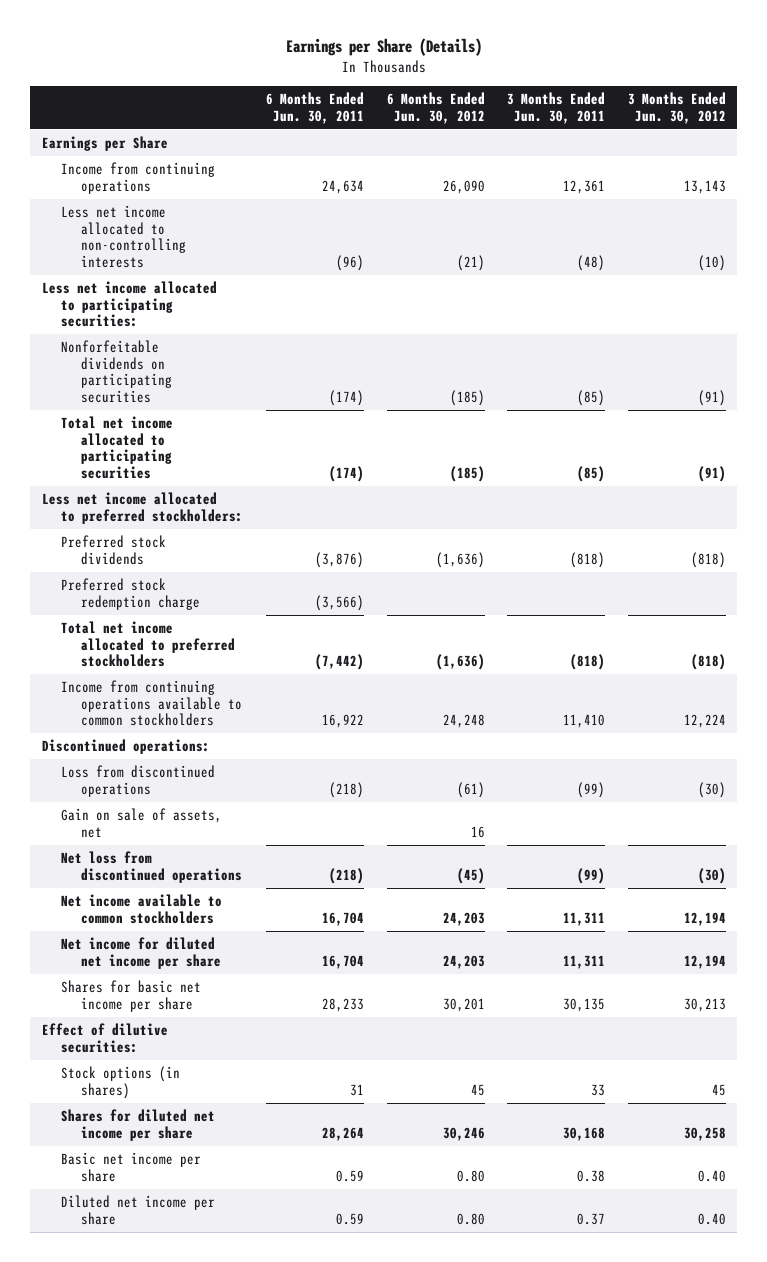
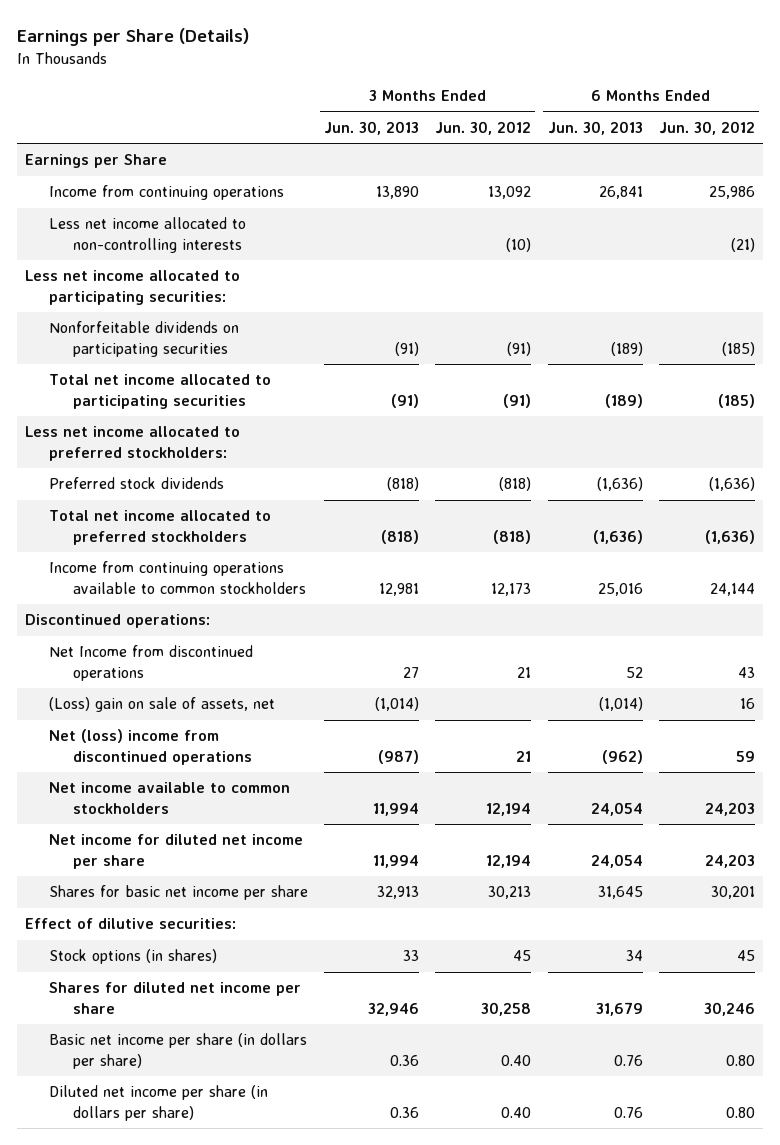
- | 6 Months Ended Jun. 30, 2011 | 6 Months Ended Jun. 30, 2012 | 3 Months Ended Jun. 30, 2011 | 3 Months Ended Jun. 30, 2012
+ | 3 Months Ended Jun. 30, 2013 | 3 Months Ended Jun. 30, 2012 | 6 Months Ended Jun. 30, 2013 | 6 Months Ended Jun. 30, 2012
- Income from continuing operations | 24,634 | 26,090 | 12,361 | 13,143
+ Income from continuing operations | 13,890 | 13,092 | 26,841 | 25,986
- Preferred stock redemption charge | (3,566) | | |
- Income from continuing operations available to common stockholders | 16,922 | 24,248 | 11,410 | 12,224
+ Income from continuing operations available to common stockholders | 12,981 | 12,173 | 25,016 | 24,144
- Loss from discontinued operations | (218) | (61) | (99) | (30)
- Gain on sale of assets, net | | 16 | |
- Net loss from discontinued operations | (218) | (45) | (99) | (30)
+ Net Income from discontinued operations | 27 | 21 | 52 | 43
+ (Loss) gain on sale of assets, net | (1,014) | | (1,014) | 16
+ Net (loss) income from discontinued operations | (987) | 21 | (962) | 59
- Basic net income per share | 0.59 | 0.80 | 0.38 | 0.40
- Diluted net income per share | 0.59 | 0.80 | 0.37 | 0.40
+ Basic net income per share (in dollars per share) | 0.36 | 0.40 | 0.76 | 0.80
+ Diluted net income per share (in dollars per share) | 0.36 | 0.40 | 0.76 | 0.80

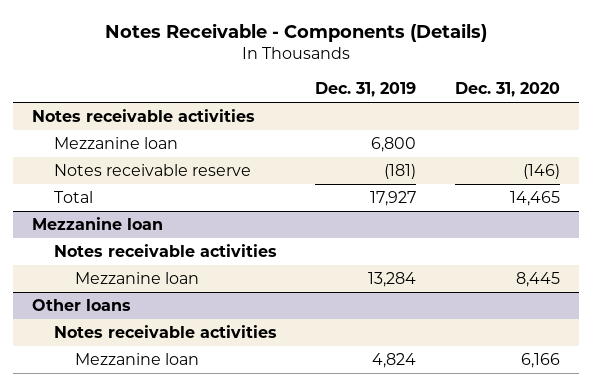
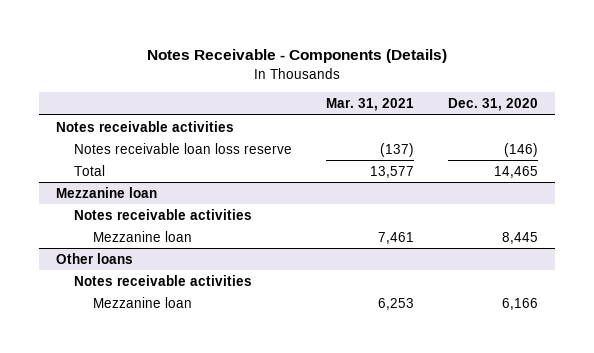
- | Dec. 31, 2019 | Dec. 31, 2020
+ | Mar. 31, 2021 | Dec. 31, 2020
- Mezzanine loan | 6,800 |
- Notes receivable reserve | (181) | (146)
+ Notes receivable loan loss reserve | (137) | (146)

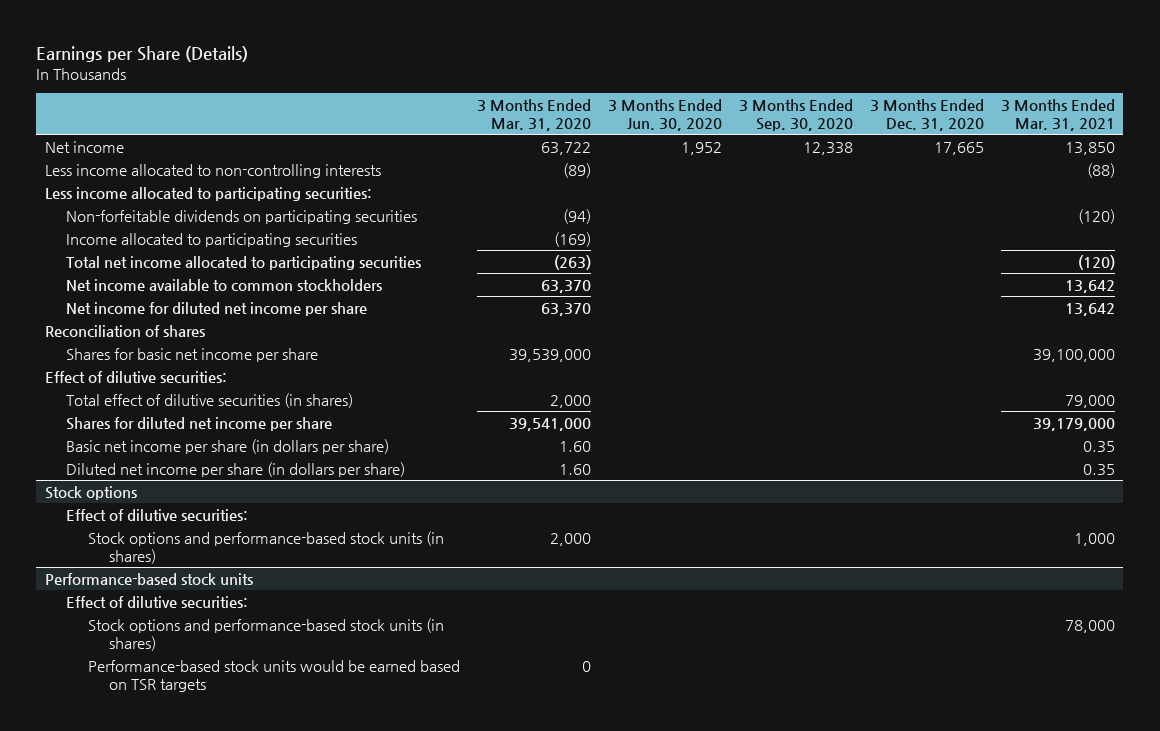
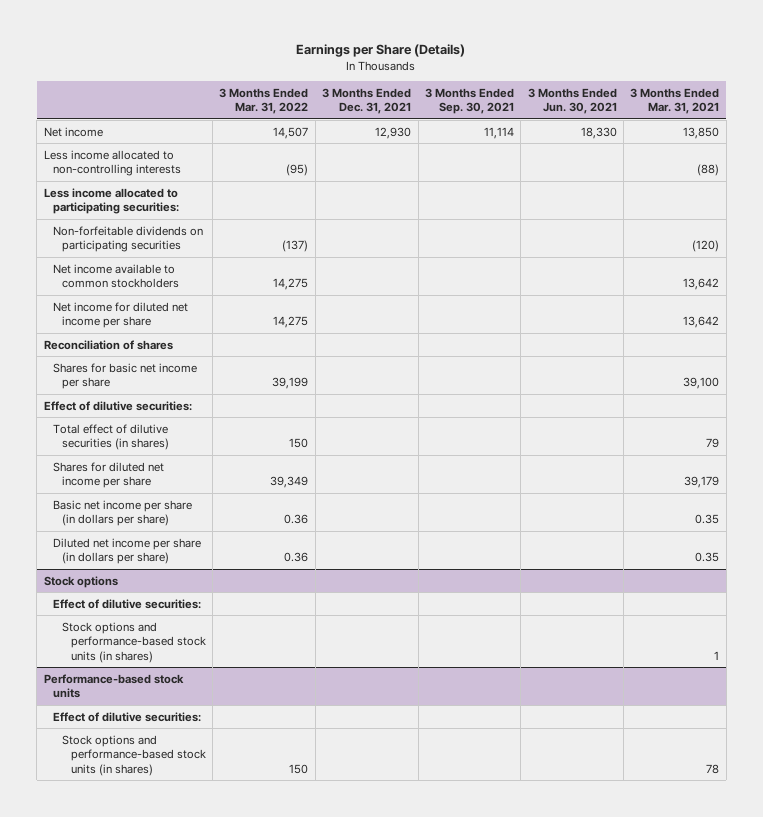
- | 3 Months Ended Mar. 31, 2020 | 3 Months Ended Jun. 30, 2020 | 3 Months Ended Sep. 30, 2020 | 3 Months Ended Dec. 31, 2020 | 3 Months Ended Mar. 31, 2021
+ | 3 Months Ended Mar. 31, 2022 | 3 Months Ended Dec. 31, 2021 | 3 Months Ended Sep. 30, 2021 | 3 Months Ended Jun. 30, 2021 | 3 Months Ended Mar. 31, 2021
- Income allocated to participating securities | (169) | | | |
- Total net income allocated to participating securities | (263) | | | | (120)
- Shares for basic net income per share | 39,539,000 | | | | 39,100,000
+ Shares for basic net income per share | 39,199 | | | | 39,100
- Total effect of dilutive securities (in shares) | 2,000 | | | | 79,000
- Shares for diluted net income per share | 39,541,000 | | | | 39,179,000
+ Total effect of dilutive securities (in shares) | 150 | | | | 79
+ Shares for diluted net income per share | 39,349 | | | | 39,179
@ Stock options
- Stock options and performance-based stock units (in shares) | 2,000 | | | | 1,000
+ Stock options and performance-based stock units (in shares) | | | | | 1
@ Performance-based stock units
- Stock options and performance-based stock units (in shares) | | | | | 78,000
- Performance-based stock units would be earned based on TSR targets | 0 | | | |
+ Stock options and performance-based stock units (in shares) | 150 | | | | 78

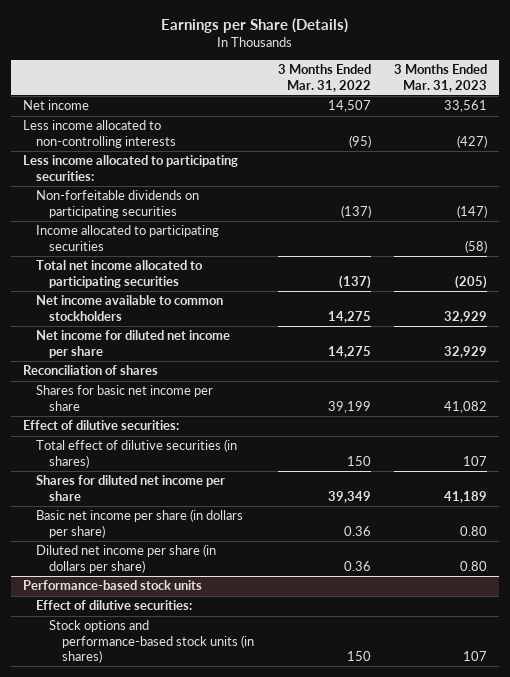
- | 3 Months Ended Mar. 31, 2022 | 3 Months Ended Dec. 31, 2021 | 3 Months Ended Sep. 30, 2021 | 3 Months Ended Jun. 30, 2021 | 3 Months Ended Mar. 31, 2021
+ | 3 Months Ended Mar. 31, 2022 | 3 Months Ended Mar. 31, 2023
+ Income allocated to participating securities | | (58)
+ Total net income allocated to participating securities | (137) | (205)
- Stock options
- Effect of dilutive securities:
- Stock options and performance-based stock units (in shares) | | | | | 1

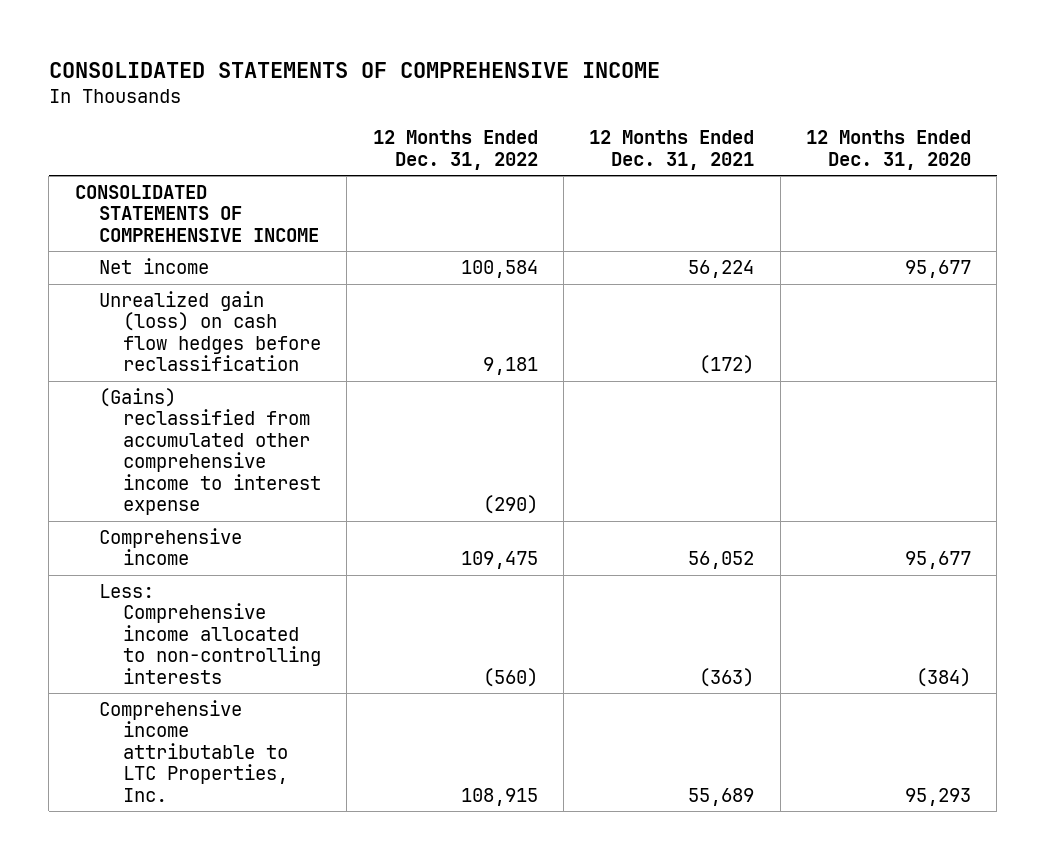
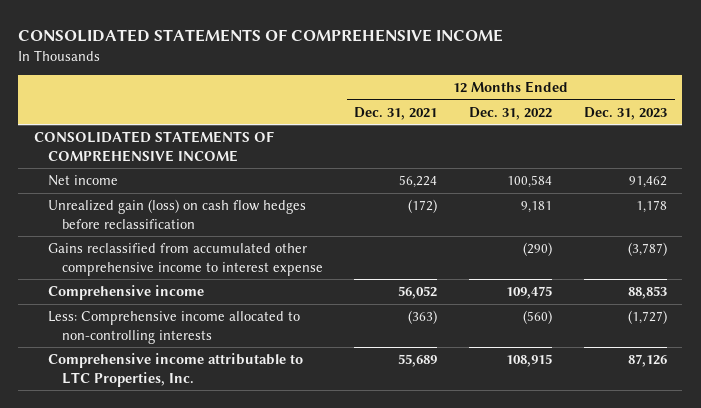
- | 12 Months Ended Dec. 31, 2022 | 12 Months Ended Dec. 31, 2021 | 12 Months Ended Dec. 31, 2020
+ | 12 Months Ended Dec. 31, 2021 | 12 Months Ended Dec. 31, 2022 | 12 Months Ended Dec. 31, 2023
- (Gains) reclassified from accumulated other comprehensive income to interest expense | (290) | |
+ Gains reclassified from accumulated other comprehensive income to interest expense | | (290) | (3,787)

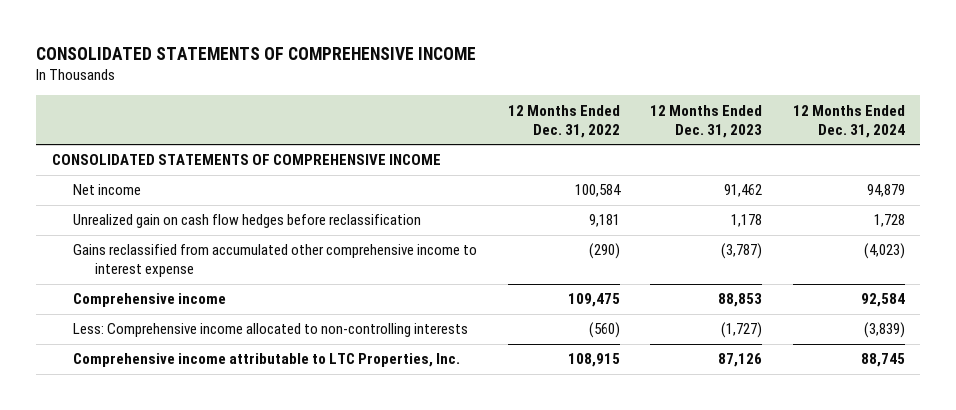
- | 12 Months Ended Dec. 31, 2021 | 12 Months Ended Dec. 31, 2022 | 12 Months Ended Dec. 31, 2023
+ | 12 Months Ended Dec. 31, 2022 | 12 Months Ended Dec. 31, 2023 | 12 Months Ended Dec. 31, 2024
- Unrealized gain (loss) on cash flow hedges before reclassification | (172) | 9,181 | 1,178
+ Unrealized gain on cash flow hedges before reclassification | 9,181 | 1,178 | 1,728

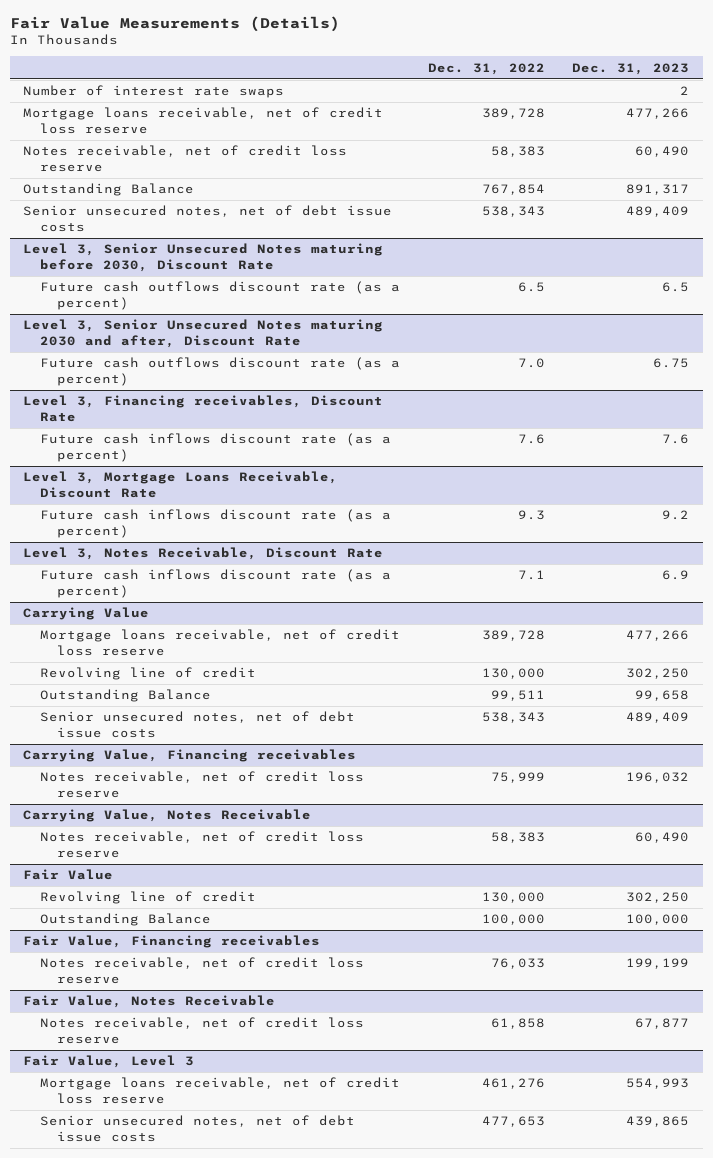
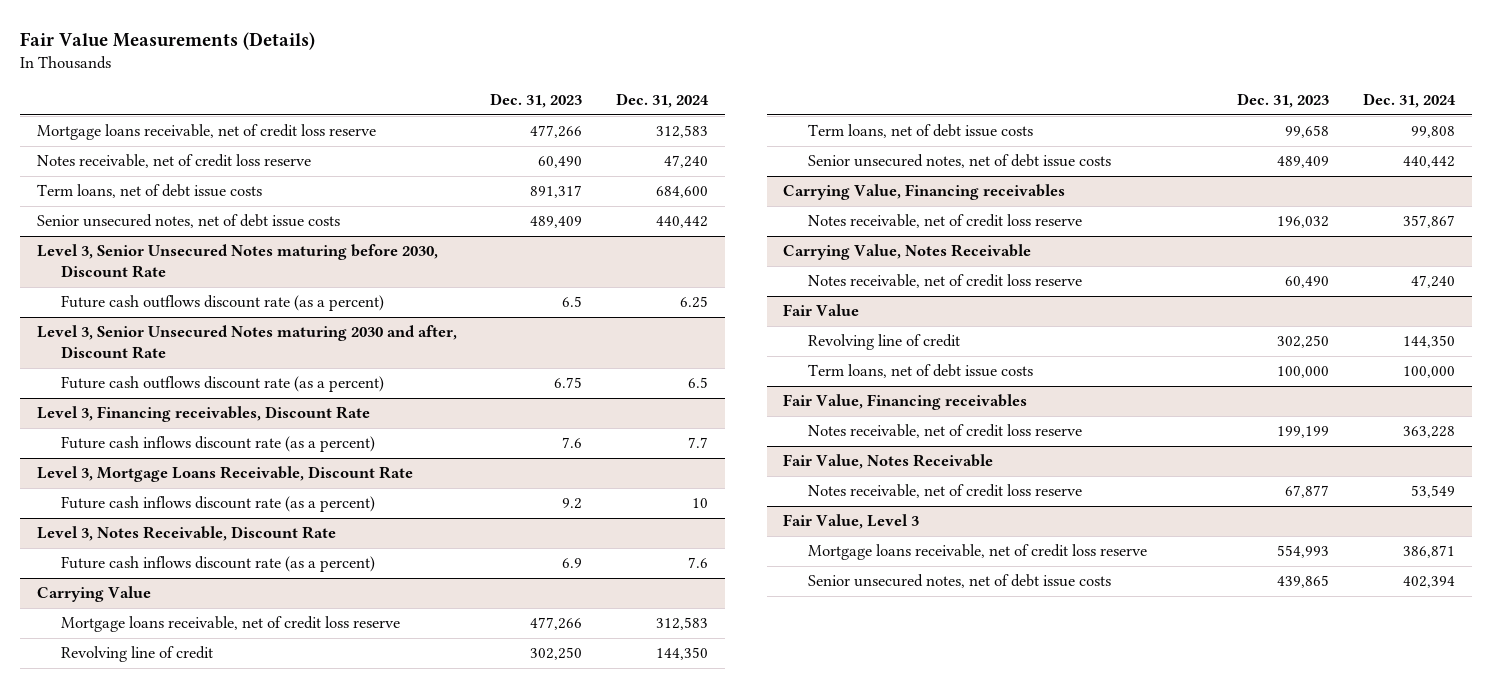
- | Dec. 31, 2022 | Dec. 31, 2023
+ | Dec. 31, 2023 | Dec. 31, 2024
- Number of interest rate swaps | | 2
- Outstanding Balance | 767,854 | 891,317
+ Term loans, net of debt issue costs | 891,317 | 684,600
@ Carrying Value
- Outstanding Balance | 99,511 | 99,658
+ Term loans, net of debt issue costs | 99,658 | 99,808
@ Fair Value
- Outstanding Balance | 100,000 | 100,000
+ Term loans, net of debt issue costs | 100,000 | 100,000

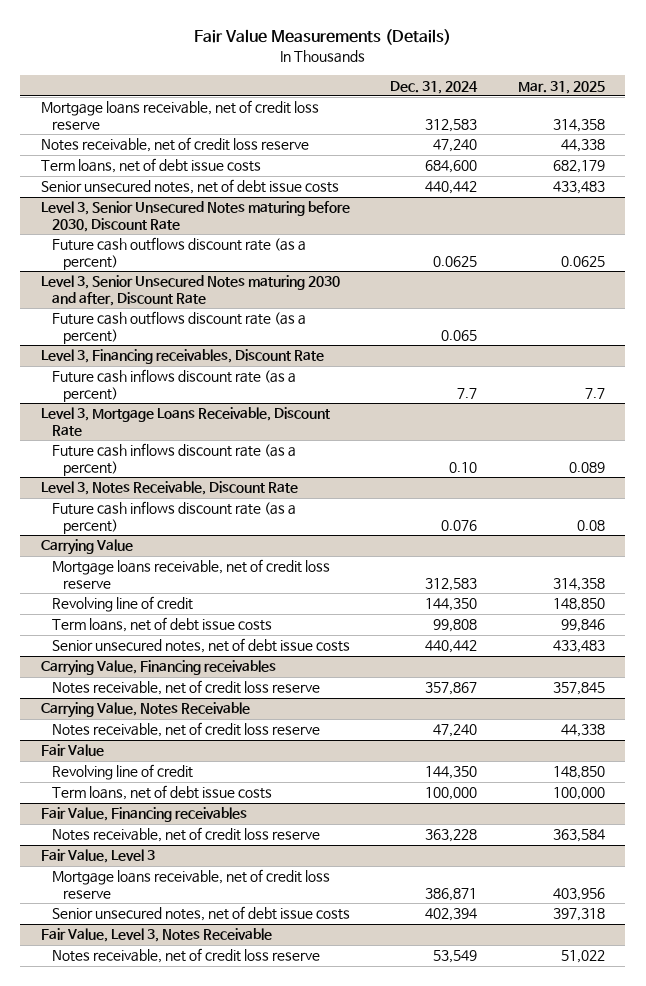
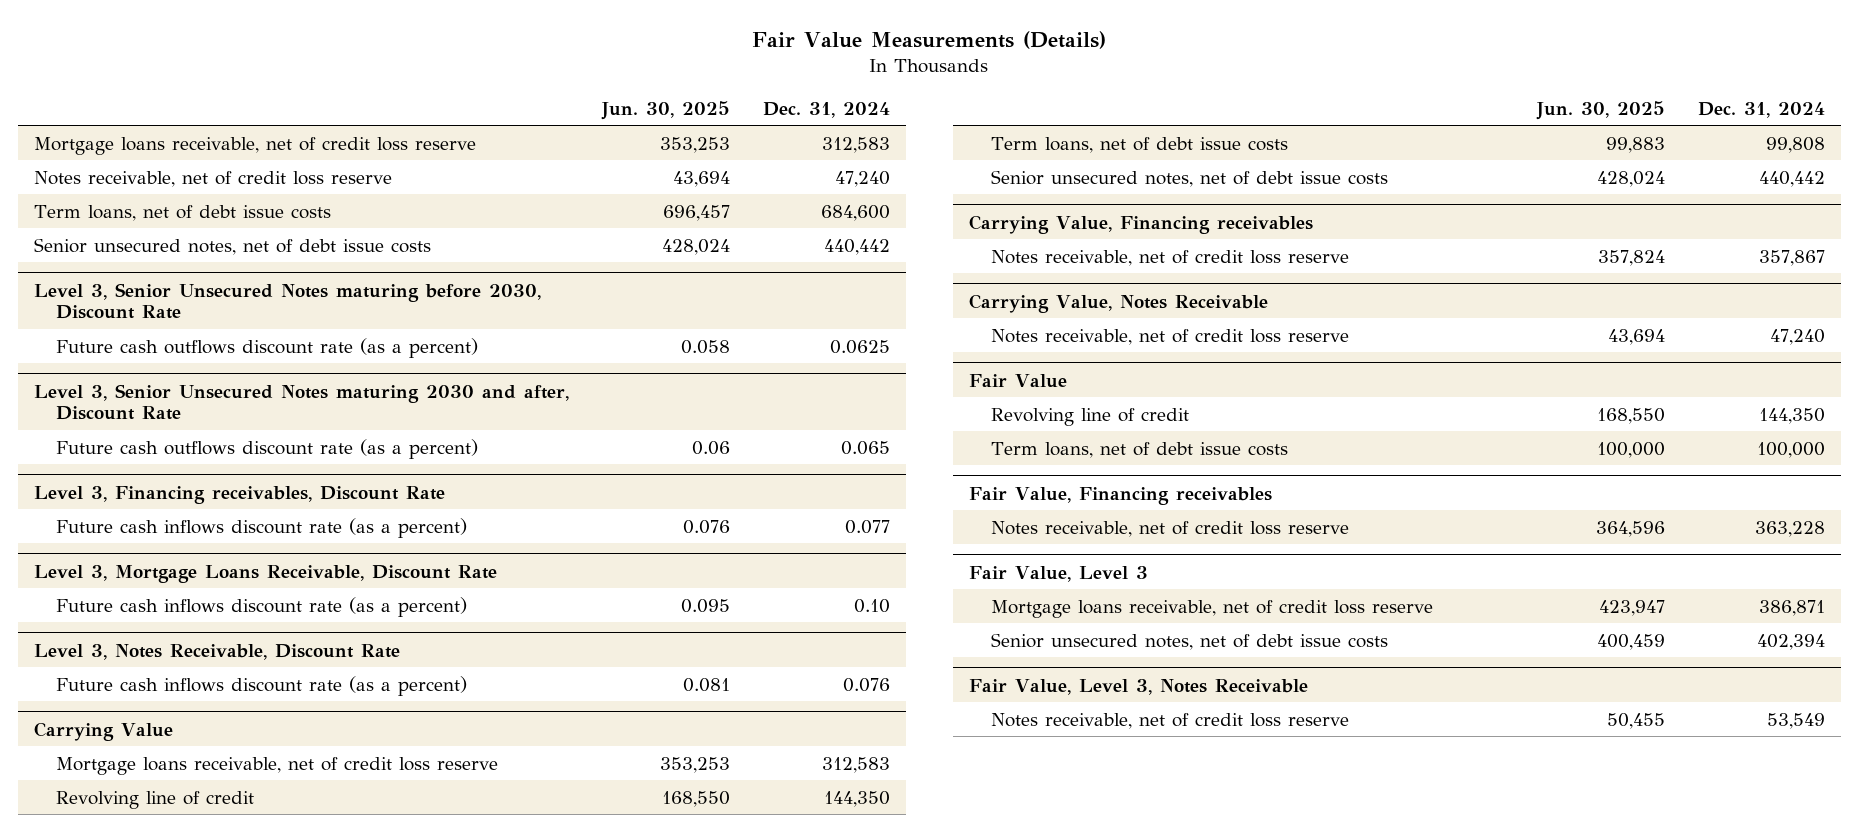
- | Dec. 31, 2024 | Mar. 31, 2025
+ | Jun. 30, 2025 | Dec. 31, 2024
@ Level 3, Financing receivables, Discount Rate
- Future cash inflows discount rate (as a percent) | 7.7 | 7.7
+ Future cash inflows discount rate (as a percent) | 0.076 | 0.077

